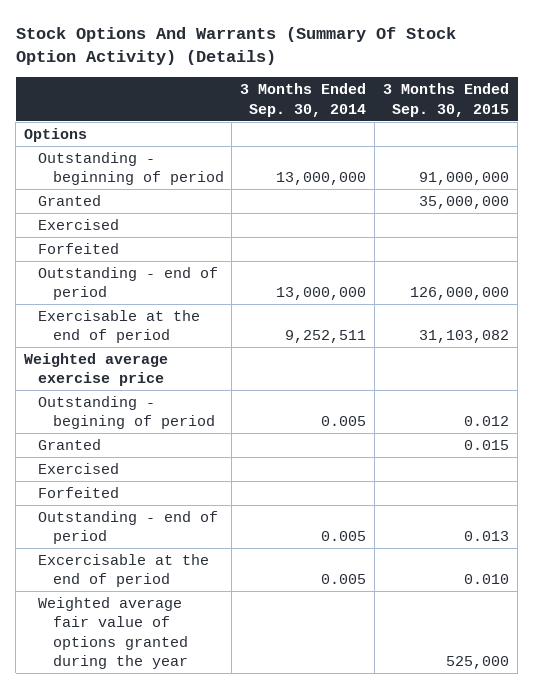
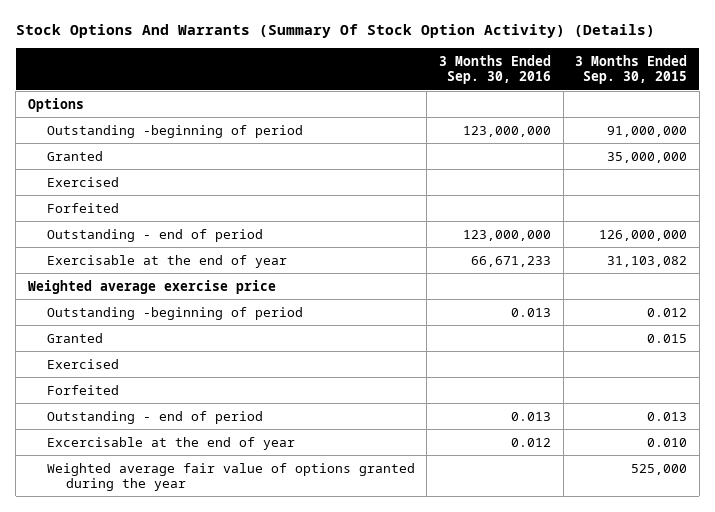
- | 3 Months Ended Sep. 30, 2014 | 3 Months Ended Sep. 30, 2015
+ | 3 Months Ended Sep. 30, 2016 | 3 Months Ended Sep. 30, 2015
- Outstanding - beginning of period | 13,000,000 | 91,000,000
+ Outstanding -beginning of period | 123,000,000 | 91,000,000
- Exercisable at the end of period | 9,252,511 | 31,103,082
+ Exercisable at the end of year | 66,671,233 | 31,103,082
- Outstanding - begining of period | 0.005 | 0.012
+ Outstanding -beginning of period | 0.013 | 0.012
- Excercisable at the end of period | 0.005 | 0.010
+ Excercisable at the end of year | 0.012 | 0.010

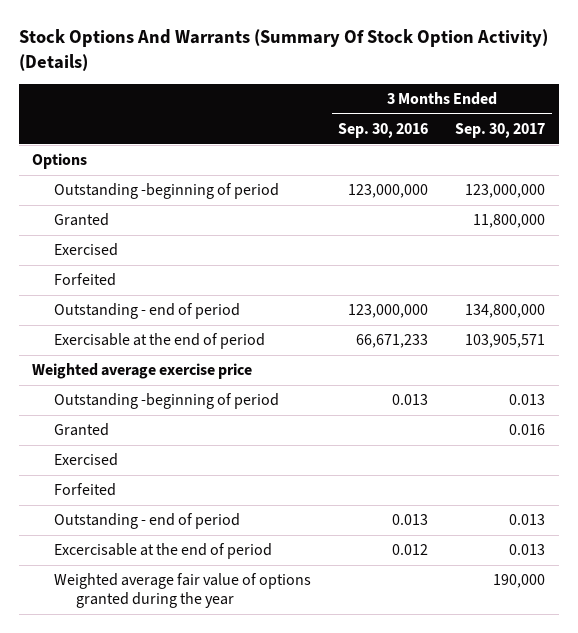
- | 3 Months Ended Sep. 30, 2016 | 3 Months Ended Sep. 30, 2015
+ | 3 Months Ended Sep. 30, 2016 | 3 Months Ended Sep. 30, 2017
- Exercisable at the end of year | 66,671,233 | 31,103,082
+ Exercisable at the end of period | 66,671,233 | 103,905,571
- Excercisable at the end of year | 0.012 | 0.010
+ Excercisable at the end of period | 0.012 | 0.013

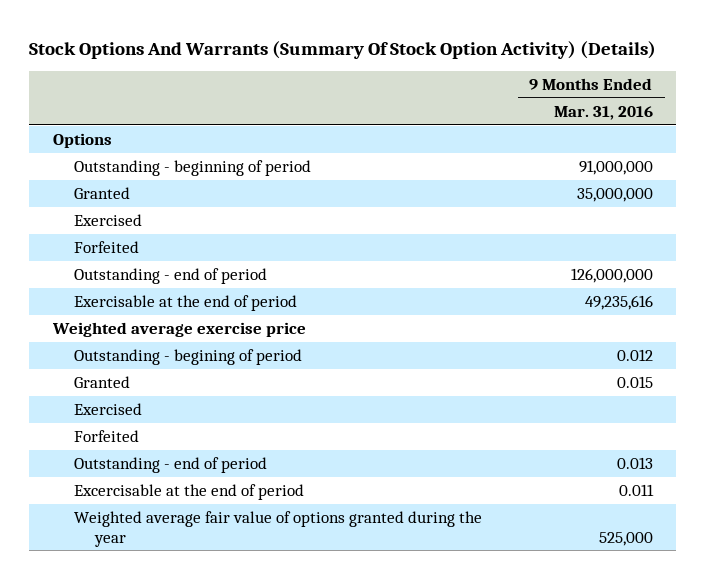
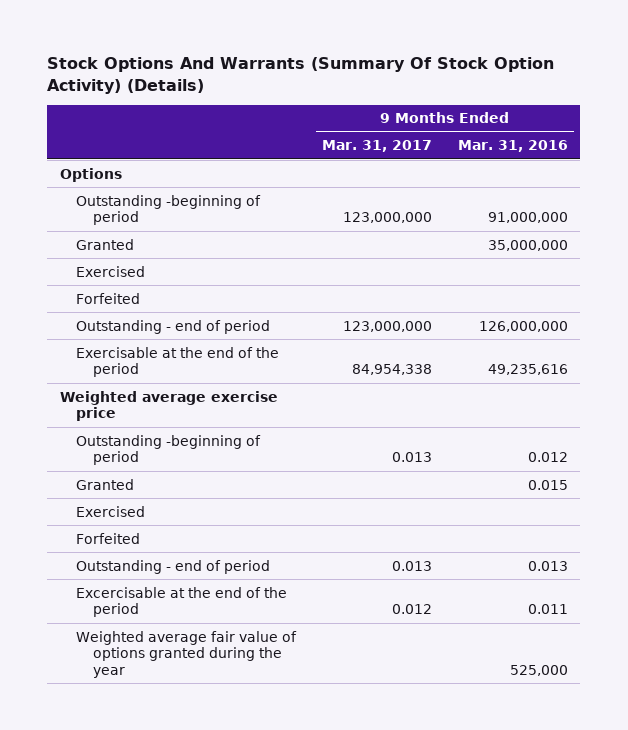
- | 9 Months Ended Mar. 31, 2016
+ | 9 Months Ended Mar. 31, 2017 | 9 Months Ended Mar. 31, 2016
- Outstanding - beginning of period | 91,000,000
+ Outstanding -beginning of period | 123,000,000 | 91,000,000
- Exercisable at the end of period | 49,235,616
+ Exercisable at the end of the period | 84,954,338 | 49,235,616
- Outstanding - begining of period | 0.012
+ Outstanding -beginning of period | 0.013 | 0.012
- Excercisable at the end of period | 0.011
+ Excercisable at the end of the period | 0.012 | 0.011

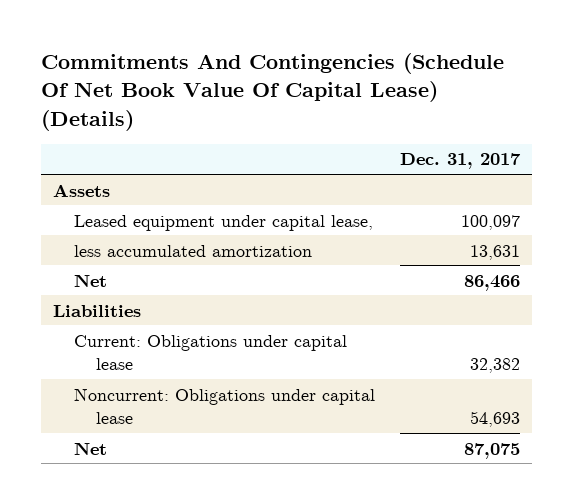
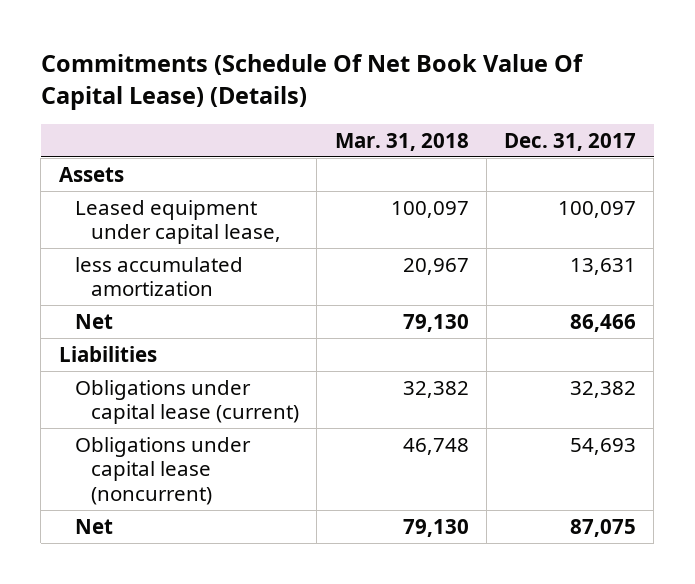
- Commitments And Contingencies (Schedule Of Net Book Value Of Capital Lease) (Details)
+ Commitments (Schedule Of Net Book Value Of Capital Lease) (Details)
- | Dec. 31, 2017
+ | Mar. 31, 2018 | Dec. 31, 2017
- Current: Obligations under capital lease | 32,382
- Noncurrent: Obligations under capital lease | 54,693
+ Obligations under capital lease (current) | 32,382 | 32,382
+ Obligations under capital lease (noncurrent) | 46,748 | 54,693

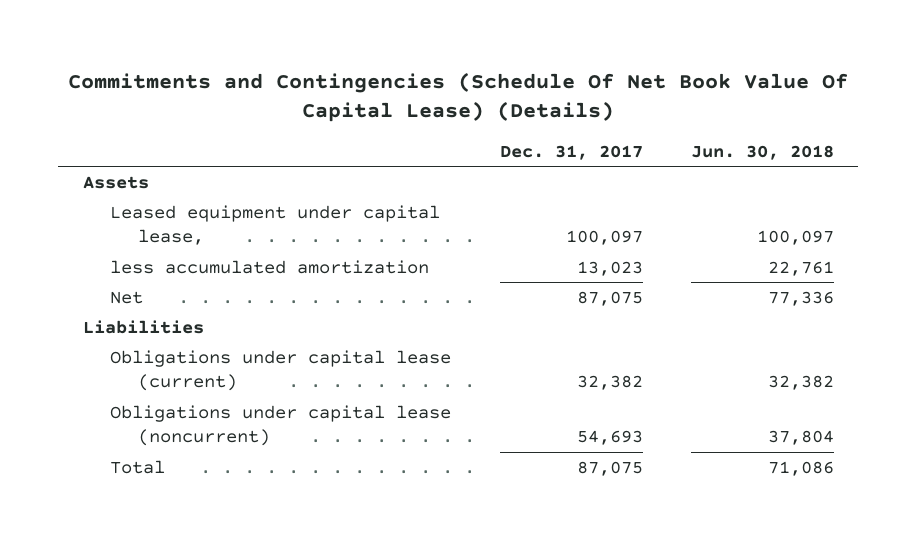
- Commitments (Schedule Of Net Book Value Of Capital Lease) (Details)
+ Commitments and Contingencies (Schedule Of Net Book Value Of Capital Lease) (Details)
- | Mar. 31, 2018 | Dec. 31, 2017
+ | Dec. 31, 2017 | Jun. 30, 2018
- less accumulated amortization | 20,967 | 13,631
- Net | 79,130 | 86,466
+ less accumulated amortization | 13,023 | 22,761
moved up: Net | 87,075 | 77,336
+ Total | 87,075 | 71,086

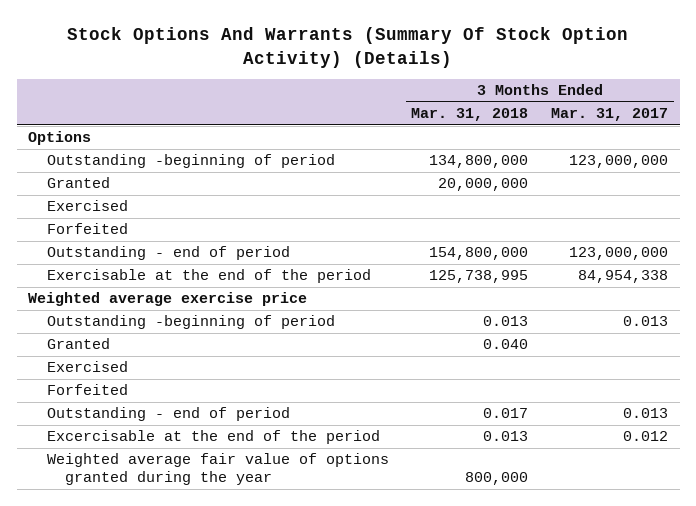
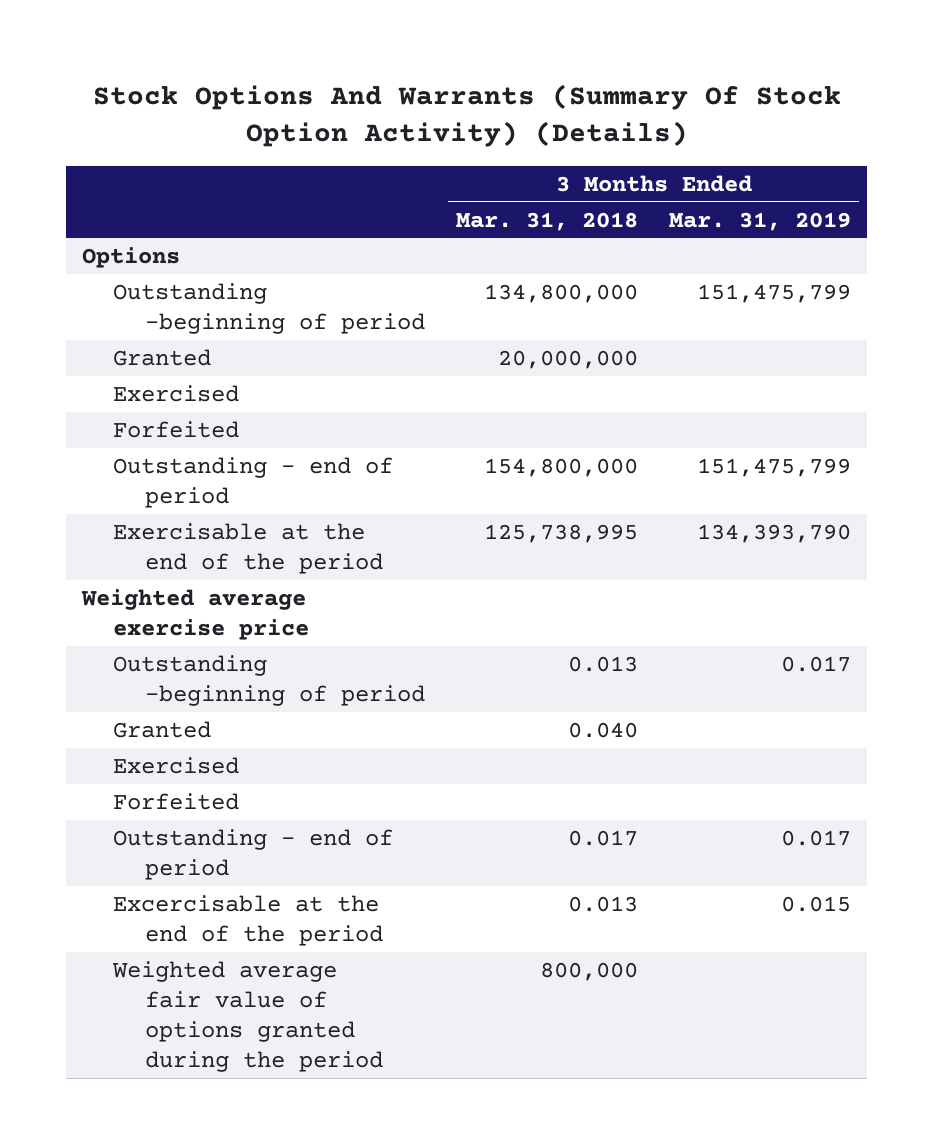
- | 3 Months Ended Mar. 31, 2018 | 3 Months Ended Mar. 31, 2017
+ | 3 Months Ended Mar. 31, 2018 | 3 Months Ended Mar. 31, 2019
- Weighted average fair value of options granted during the year | 800,000 |
+ Weighted average fair value of options granted during the period | 800,000 |

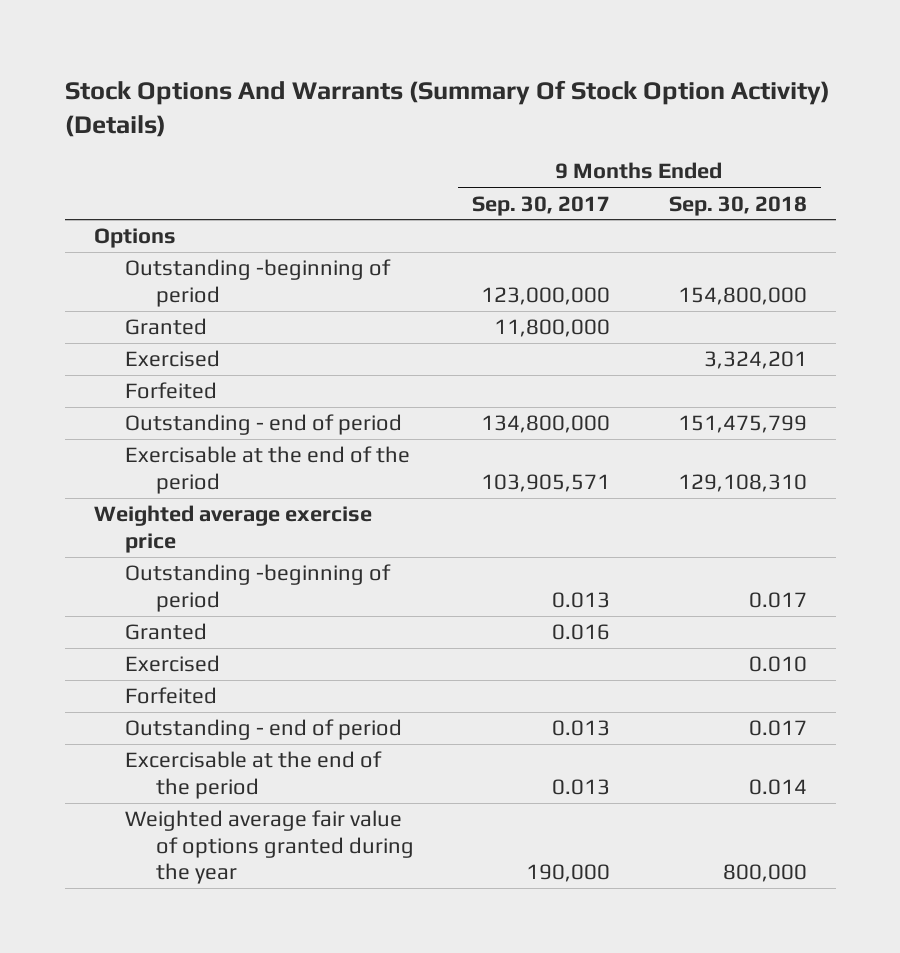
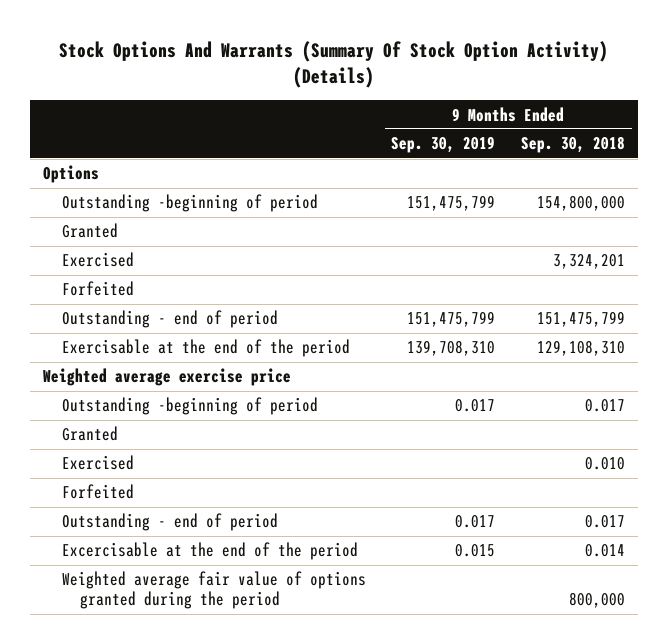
- | 9 Months Ended Sep. 30, 2017 | 9 Months Ended Sep. 30, 2018
+ | 9 Months Ended Sep. 30, 2019 | 9 Months Ended Sep. 30, 2018
- Weighted average fair value of options granted during the year | 190,000 | 800,000
+ Weighted average fair value of options granted during the period | | 800,000

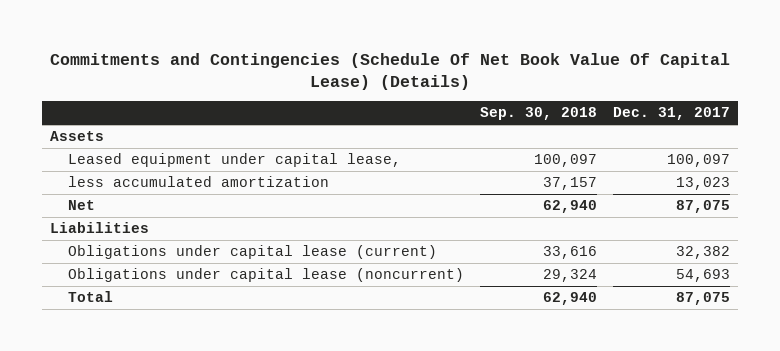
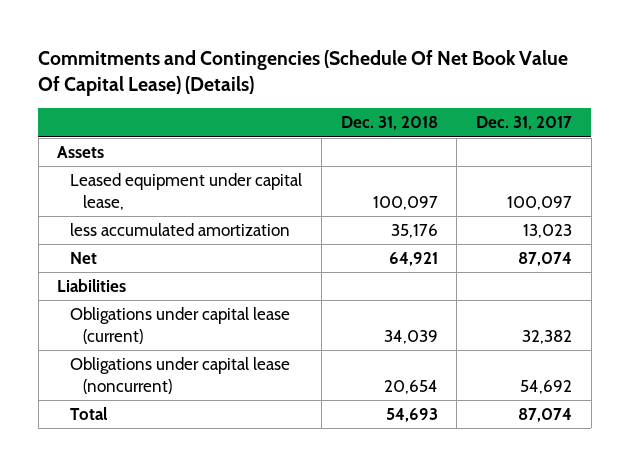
- | Sep. 30, 2018 | Dec. 31, 2017
+ | Dec. 31, 2018 | Dec. 31, 2017
- Net | 62,940 | 87,075
+ Net | 64,921 | 87,074
- Obligations under capital lease (noncurrent) | 29,324 | 54,693
- Total | 62,940 | 87,075
+ Obligations under capital lease (noncurrent) | 20,654 | 54,692
+ Total | 54,693 | 87,074

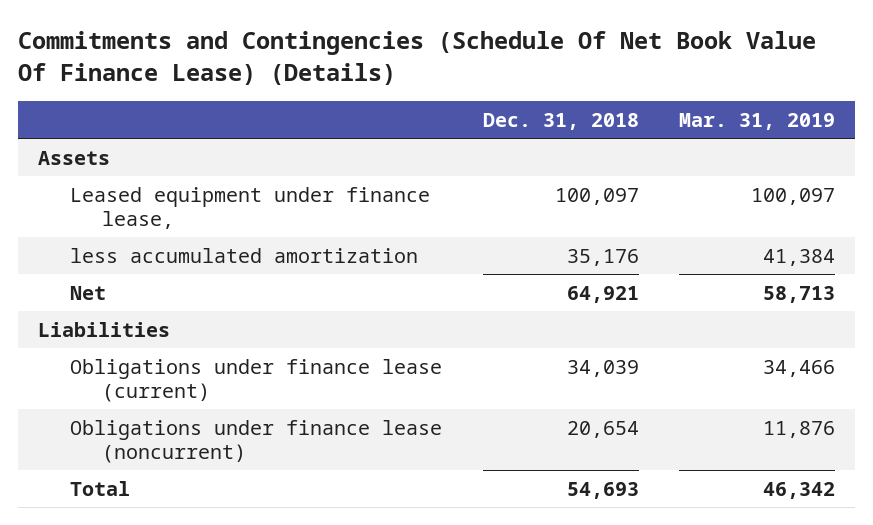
- Commitments and Contingencies (Schedule Of Net Book Value Of Capital Lease) (Details)
+ Commitments and Contingencies (Schedule Of Net Book Value Of Finance Lease) (Details)
- | Dec. 31, 2018 | Dec. 31, 2017
+ | Dec. 31, 2018 | Mar. 31, 2019
- Leased equipment under capital lease, | 100,097 | 100,097
+ Leased equipment under finance lease, | 100,097 | 100,097
- Obligations under capital lease (current) | 34,039 | 32,382
- Obligations under capital lease (noncurrent) | 20,654 | 54,692
+ Obligations under finance lease (current) | 34,039 | 34,466
+ Obligations under finance lease (noncurrent) | 20,654 | 11,876

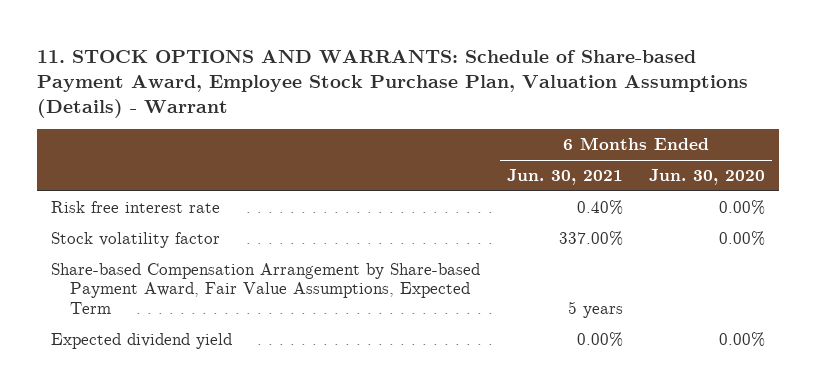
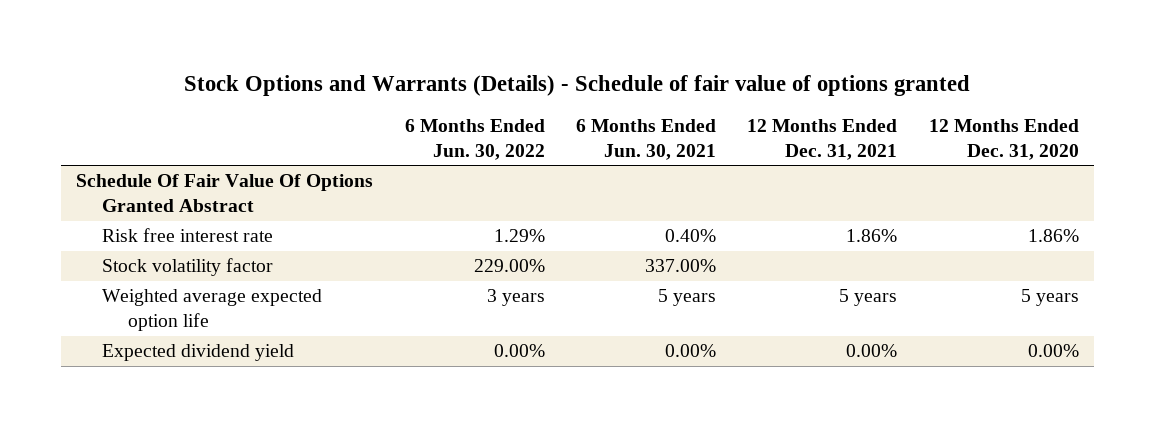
- 11. STOCK OPTIONS AND WARRANTS: Schedule of Share-based Payment Award, Employee Stock Purchase Plan, Valuation Assumptions (Details) - Warrant
+ Stock Options and Warrants (Details) - Schedule of fair value of options granted
- | 6 Months Ended Jun. 30, 2021 | 6 Months Ended Jun. 30, 2020
+ | 6 Months Ended Jun. 30, 2022 | 6 Months Ended Jun. 30, 2021 | 12 Months Ended Dec. 31, 2021 | 12 Months Ended Dec. 31, 2020
+ Schedule Of Fair Value Of Options Granted Abstract
- Share-based Compensation Arrangement by Share-based Payment Award, Fair Value Assumptions, Expected Term | 5 years |
+ Weighted average expected option life | 3 years | 5 years | 5 years | 5 years

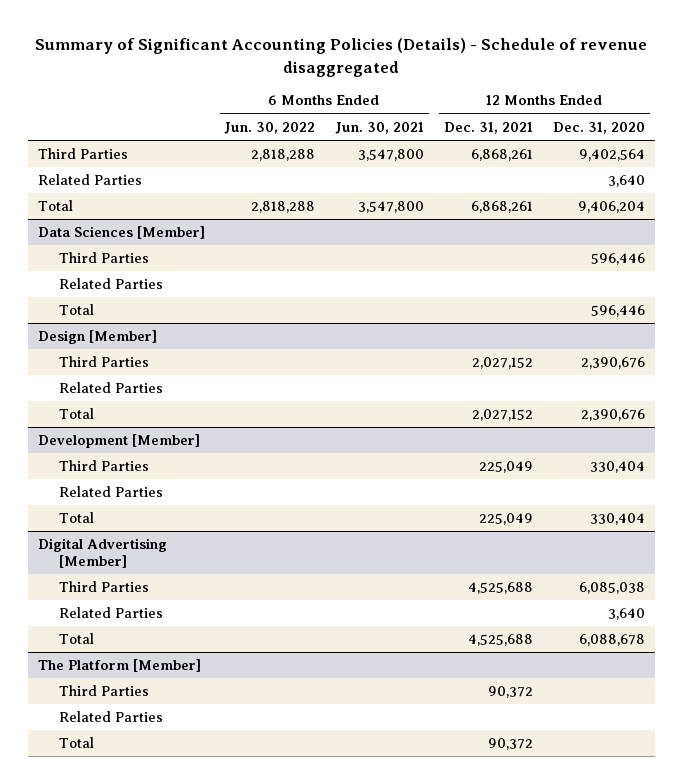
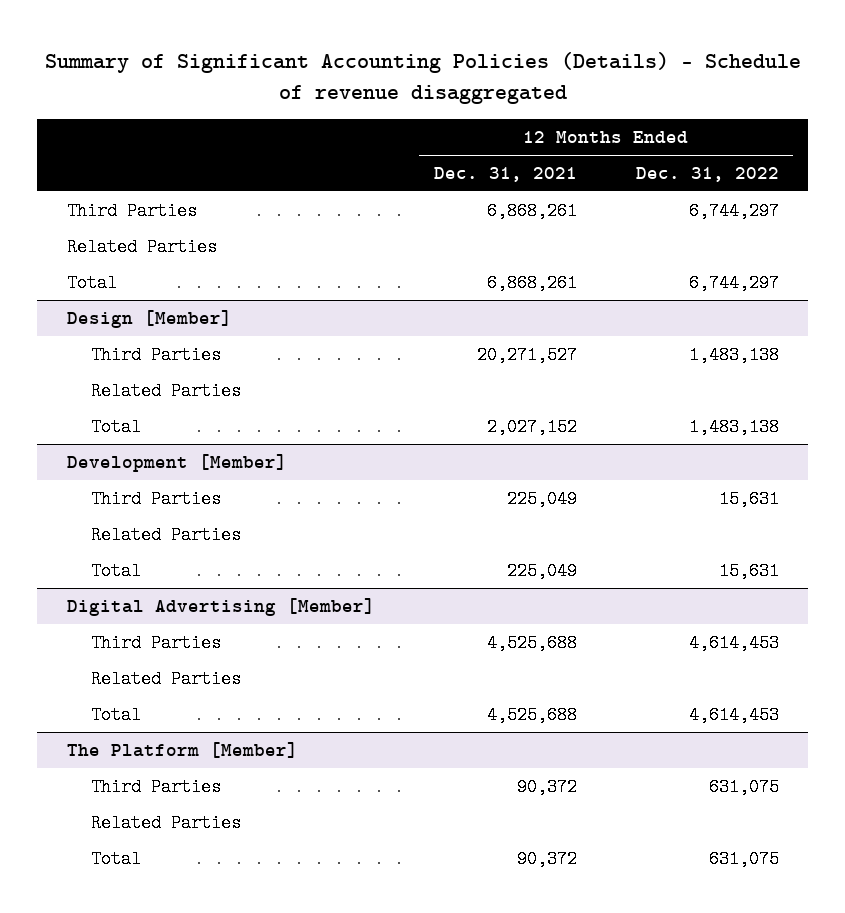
- | 6 Months Ended Jun. 30, 2022 | 6 Months Ended Jun. 30, 2021 | 12 Months Ended Dec. 31, 2021 | 12 Months Ended Dec. 31, 2020
+ | 12 Months Ended Dec. 31, 2021 | 12 Months Ended Dec. 31, 2022
- Data Sciences [Member]
- Third Parties | | | | 596,446
- Related Parties
- Total | | | | 596,446
@ Design [Member]
- Third Parties | | | 2,027,152 | 2,390,676
+ Third Parties | 20,271,527 | 1,483,138

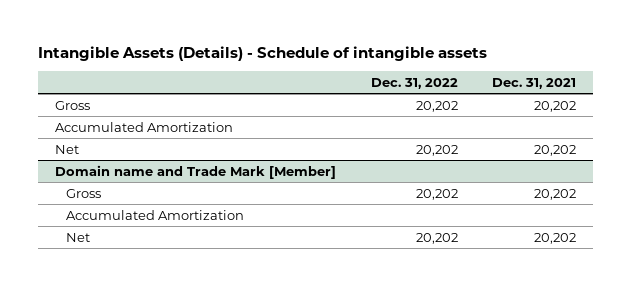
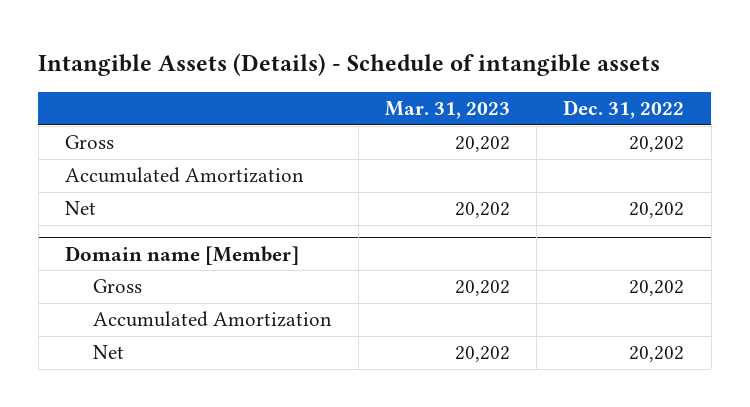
- | Dec. 31, 2022 | Dec. 31, 2021
+ | Mar. 31, 2023 | Dec. 31, 2022
- Domain name and Trade Mark [Member]
+ Domain name [Member]

